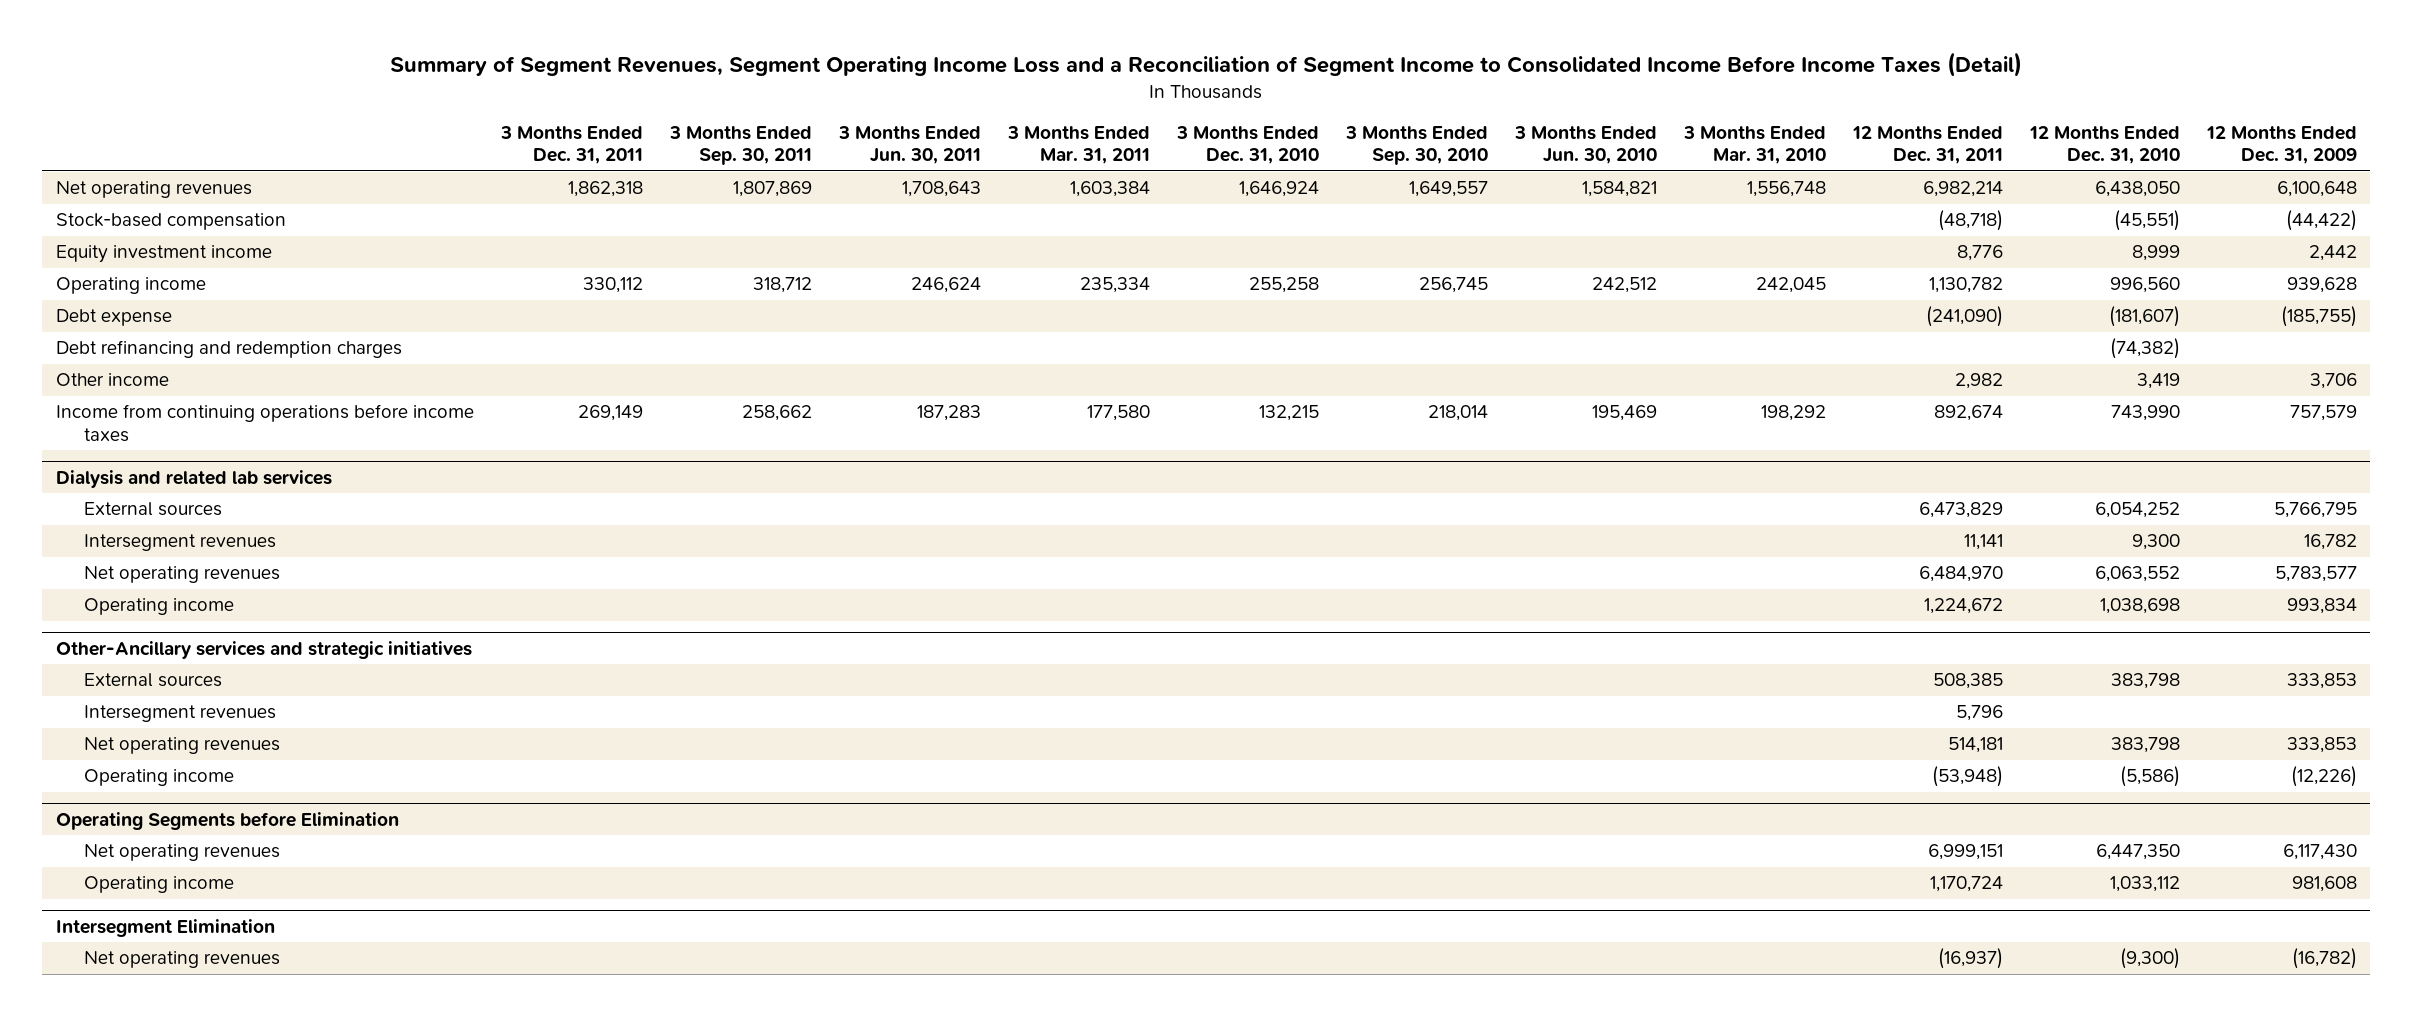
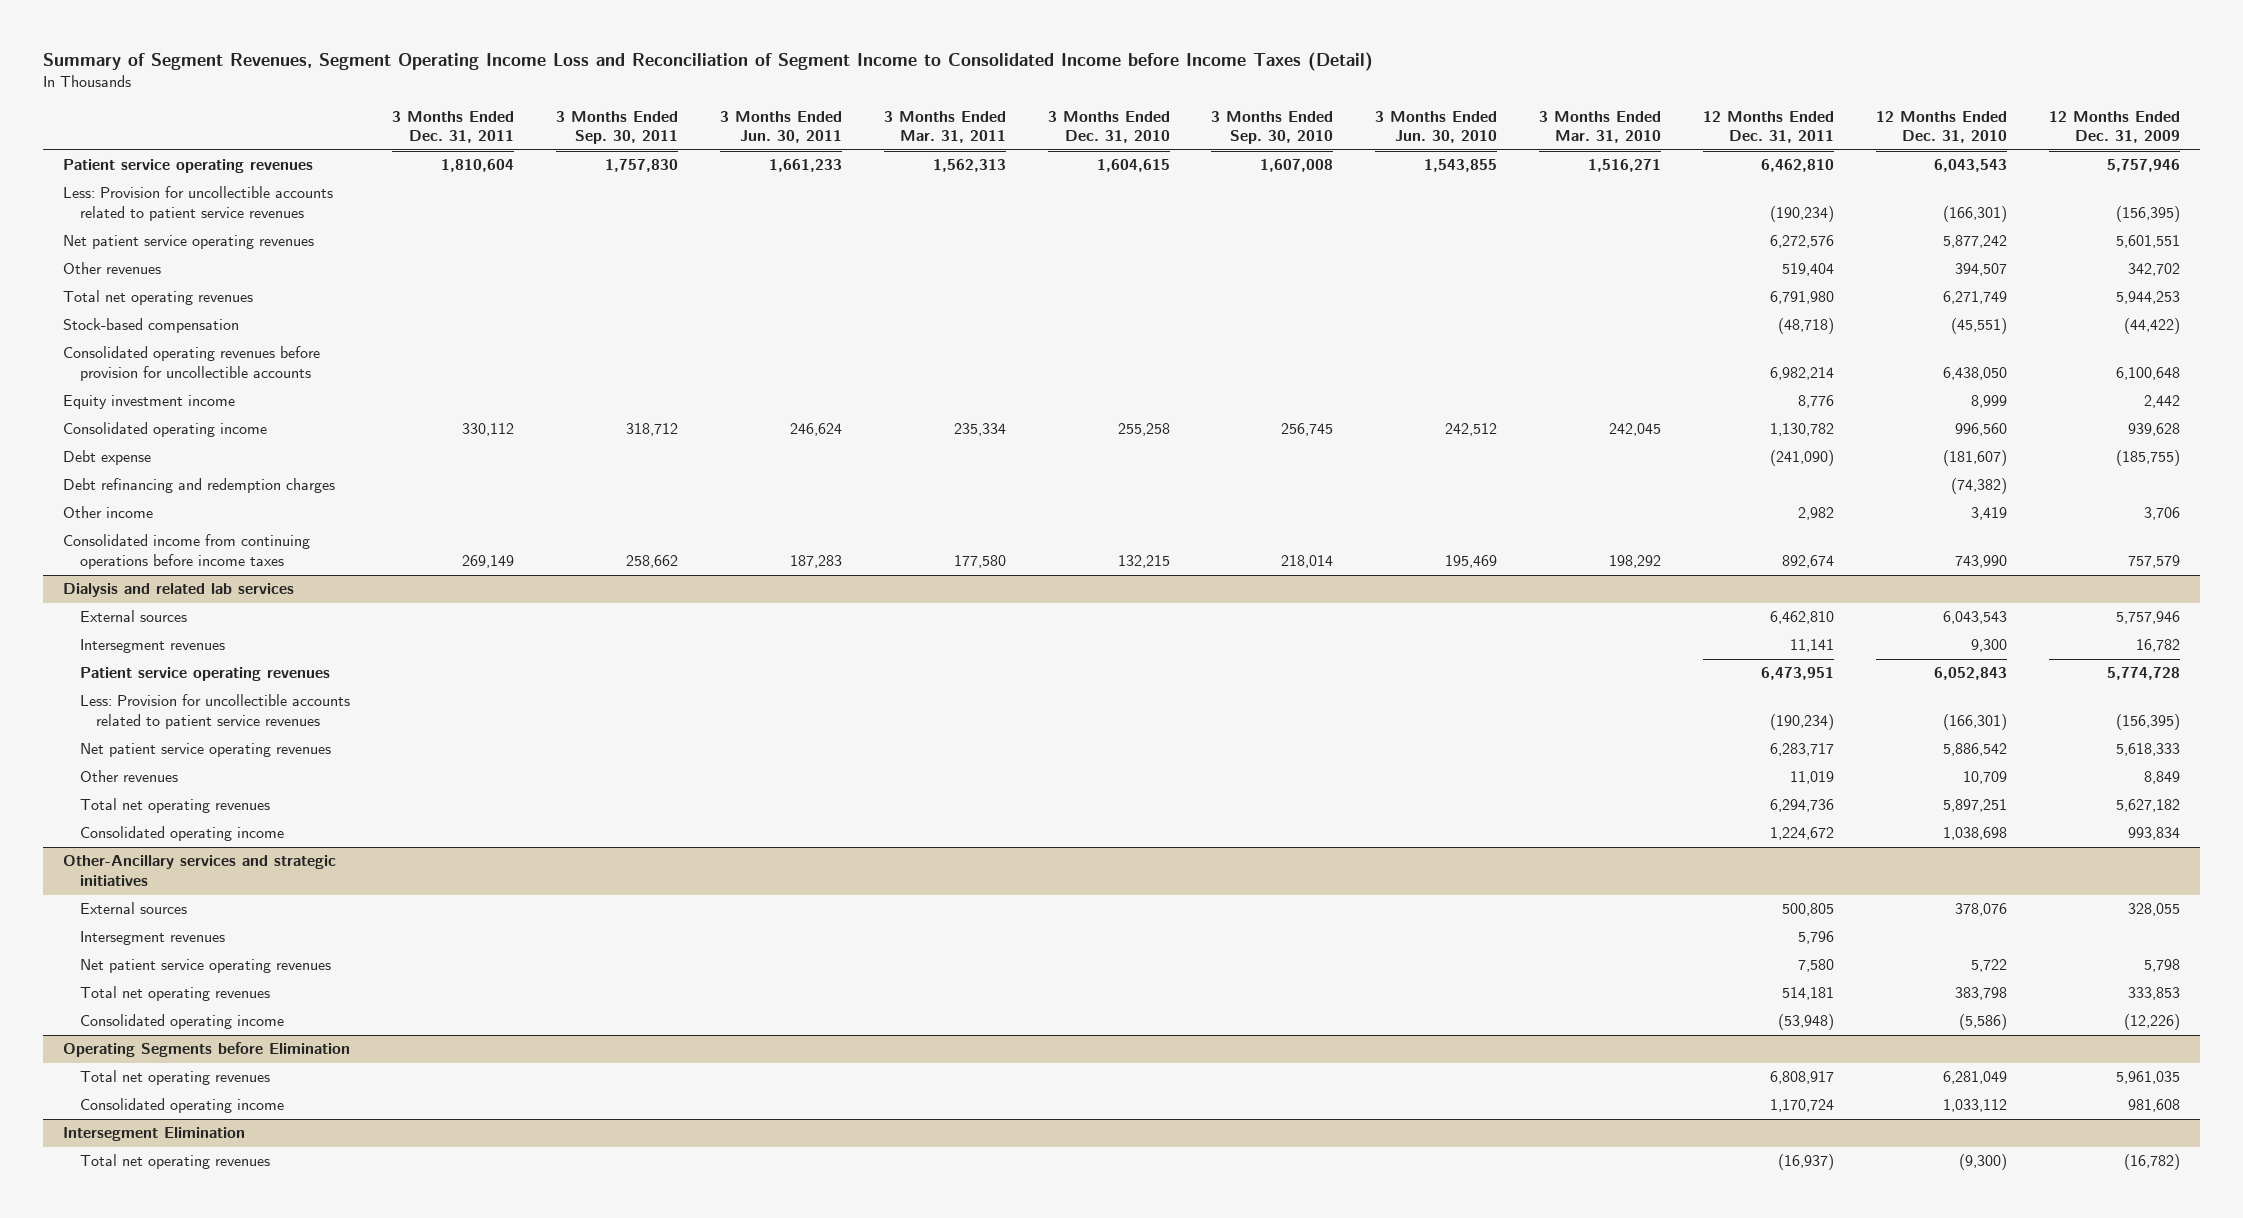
- Summary of Segment Revenues, Segment Operating Income Loss and a Reconciliation of Segment Income to Consolidated Income Before Income Taxes (Detail)
+ Summary of Segment Revenues, Segment Operating Income Loss and Reconciliation of Segment Income to Consolidated Income before Income Taxes (Detail)
- Net operating revenues | 1,862,318 | 1,807,869 | 1,708,643 | 1,603,384 | 1,646,924 | 1,649,557 | 1,584,821 | 1,556,748 | 6,982,214 | 6,438,050 | 6,100,648
+ Patient service operating revenues | 1,810,604 | 1,757,830 | 1,661,233 | 1,562,313 | 1,604,615 | 1,607,008 | 1,543,855 | 1,516,271 | 6,462,810 | 6,043,543 | 5,757,946
+ Less: Provision for uncollectible accounts related to patient service revenues | | | | | | | | | (190,234) | (166,301) | (156,395)
+ Net patient service operating revenues | | | | | | | | | 6,272,576 | 5,877,242 | 5,601,551
+ Other revenues | | | | | | | | | 519,404 | 394,507 | 342,702
+ Total net operating revenues | | | | | | | | | 6,791,980 | 6,271,749 | 5,944,253
+ Consolidated operating revenues before provision for uncollectible accounts | | | | | | | | | 6,982,214 | 6,438,050 | 6,100,648
- Operating income | 330,112 | 318,712 | 246,624 | 235,334 | 255,258 | 256,745 | 242,512 | 242,045 | 1,130,782 | 996,560 | 939,628
+ Consolidated operating income | 330,112 | 318,712 | 246,624 | 235,334 | 255,258 | 256,745 | 242,512 | 242,045 | 1,130,782 | 996,560 | 939,628
- Income from continuing operations before income taxes | 269,149 | 258,662 | 187,283 | 177,580 | 132,215 | 218,014 | 195,469 | 198,292 | 892,674 | 743,990 | 757,579
+ Consolidated income from continuing operations before income taxes | 269,149 | 258,662 | 187,283 | 177,580 | 132,215 | 218,014 | 195,469 | 198,292 | 892,674 | 743,990 | 757,579
@ Dialysis and related lab services
- External sources | | | | | | | | | 6,473,829 | 6,054,252 | 5,766,795
+ External sources | | | | | | | | | 6,462,810 | 6,043,543 | 5,757,946
- Net operating revenues | | | | | | | | | 6,484,970 | 6,063,552 | 5,783,577
- Operating income | | | | | | | | | 1,224,672 | 1,038,698 | 993,834
+ Patient service operating revenues | | | | | | | | | 6,473,951 | 6,052,843 | 5,774,728
+ Less: Provision for uncollectible accounts related to patient service revenues | | | | | | | | | (190,234) | (166,301) | (156,395)
+ Net patient service operating revenues | | | | | | | | | 6,283,717 | 5,886,542 | 5,618,333
+ Other revenues | | | | | | | | | 11,019 | 10,709 | 8,849
+ Total net operating revenues | | | | | | | | | 6,294,736 | 5,897,251 | 5,627,182
+ Consolidated operating income | | | | | | | | | 1,224,672 | 1,038,698 | 993,834
@ Other-Ancillary services and strategic initiatives
- External sources | | | | | | | | | 508,385 | 383,798 | 333,853
+ External sources | | | | | | | | | 500,805 | 378,076 | 328,055
- Net operating revenues | | | | | | | | | 514,181 | 383,798 | 333,853
- Operating income | | | | | | | | | (53,948) | (5,586) | (12,226)
+ Net patient service operating revenues | | | | | | | | | 7,580 | 5,722 | 5,798
+ Total net operating revenues | | | | | | | | | 514,181 | 383,798 | 333,853
+ Consolidated operating income | | | | | | | | | (53,948) | (5,586) | (12,226)
@ Operating Segments before Elimination
- Net operating revenues | | | | | | | | | 6,999,151 | 6,447,350 | 6,117,430
- Operating income | | | | | | | | | 1,170,724 | 1,033,112 | 981,608
+ Total net operating revenues | | | | | | | | | 6,808,917 | 6,281,049 | 5,961,035
+ Consolidated operating income | | | | | | | | | 1,170,724 | 1,033,112 | 981,608
@ Intersegment Elimination
- Net operating revenues | | | | | | | | | (16,937) | (9,300) | (16,782)
+ Total net operating revenues | | | | | | | | | (16,937) | (9,300) | (16,782)

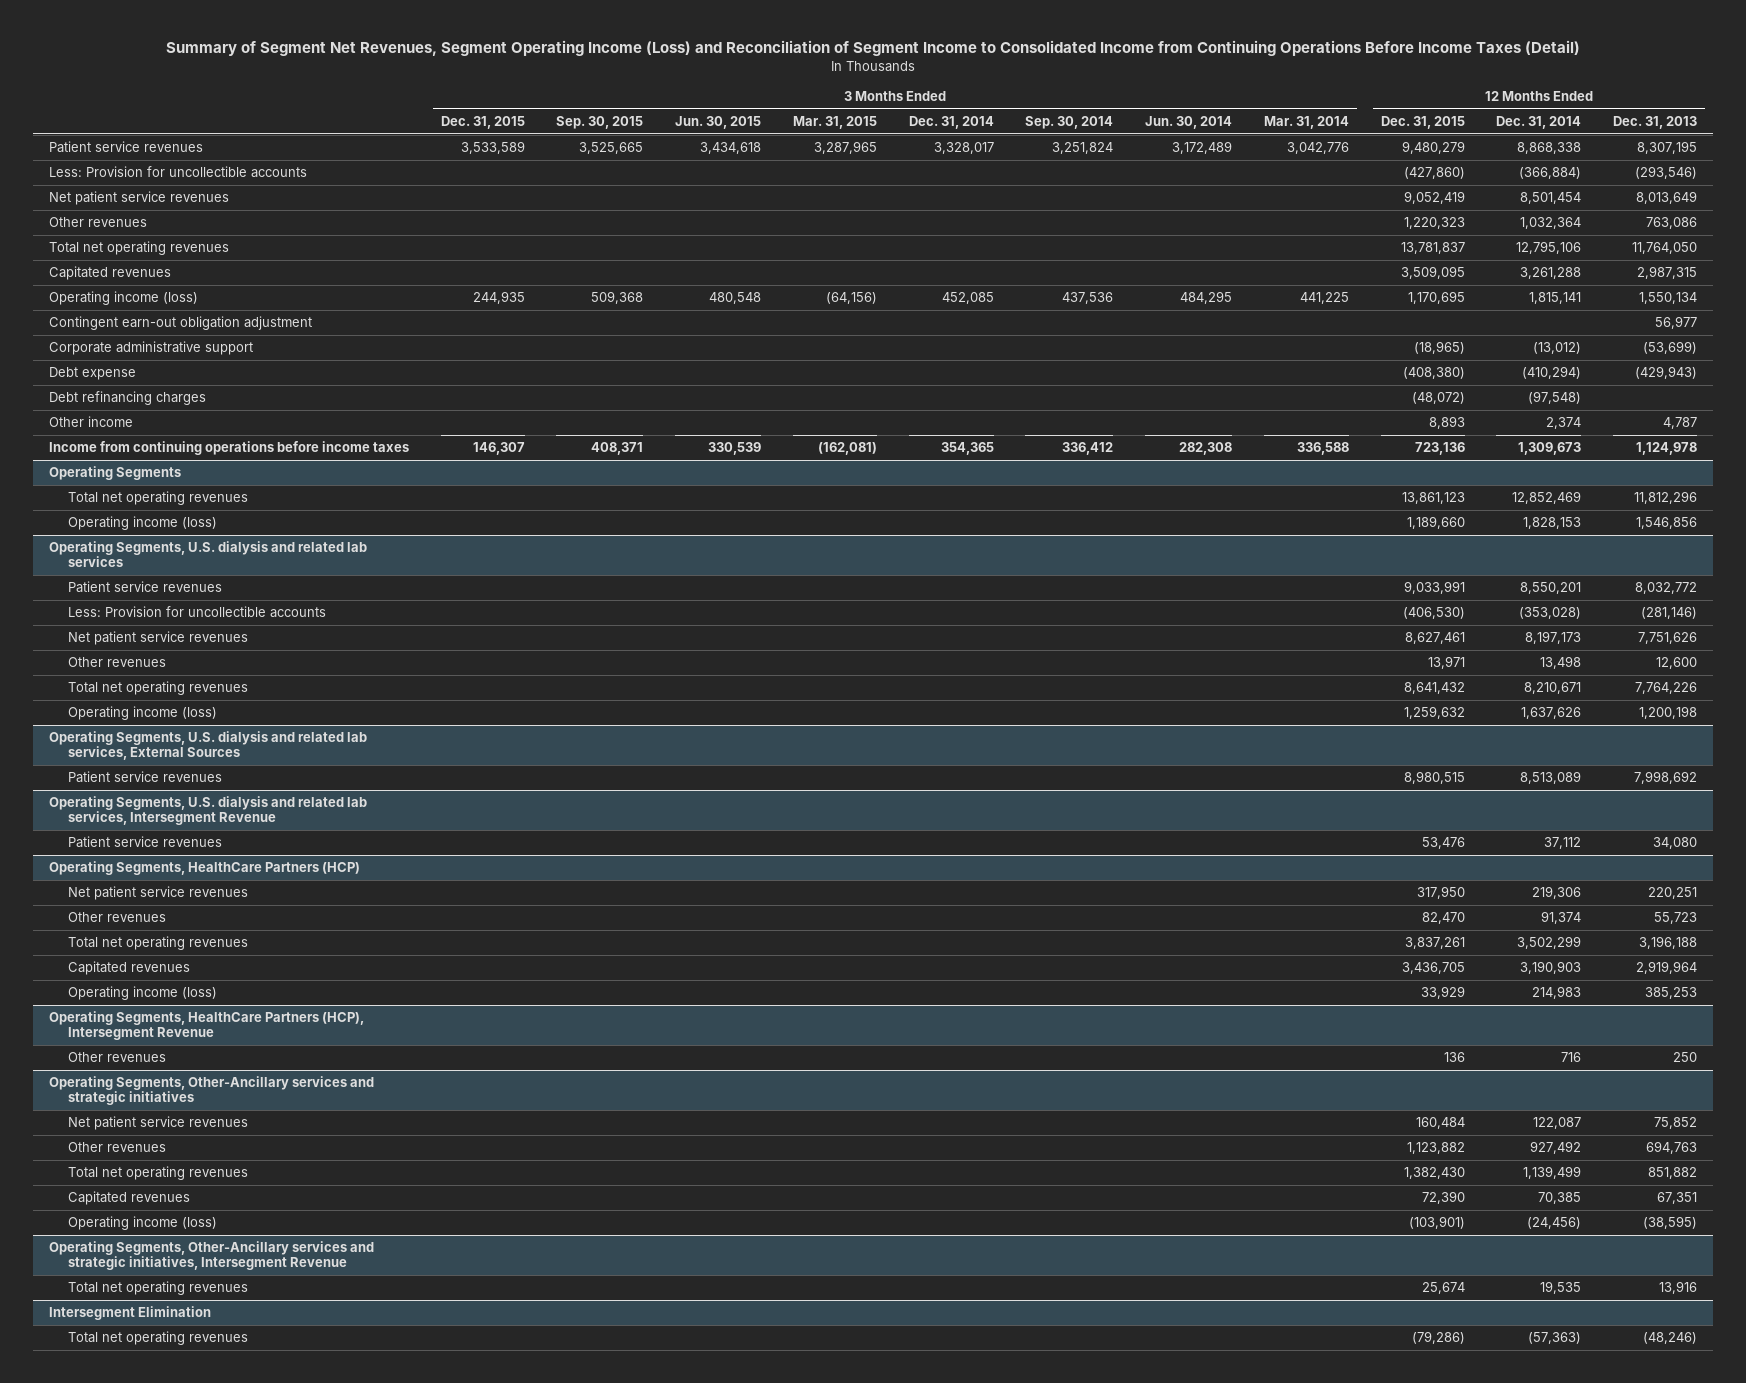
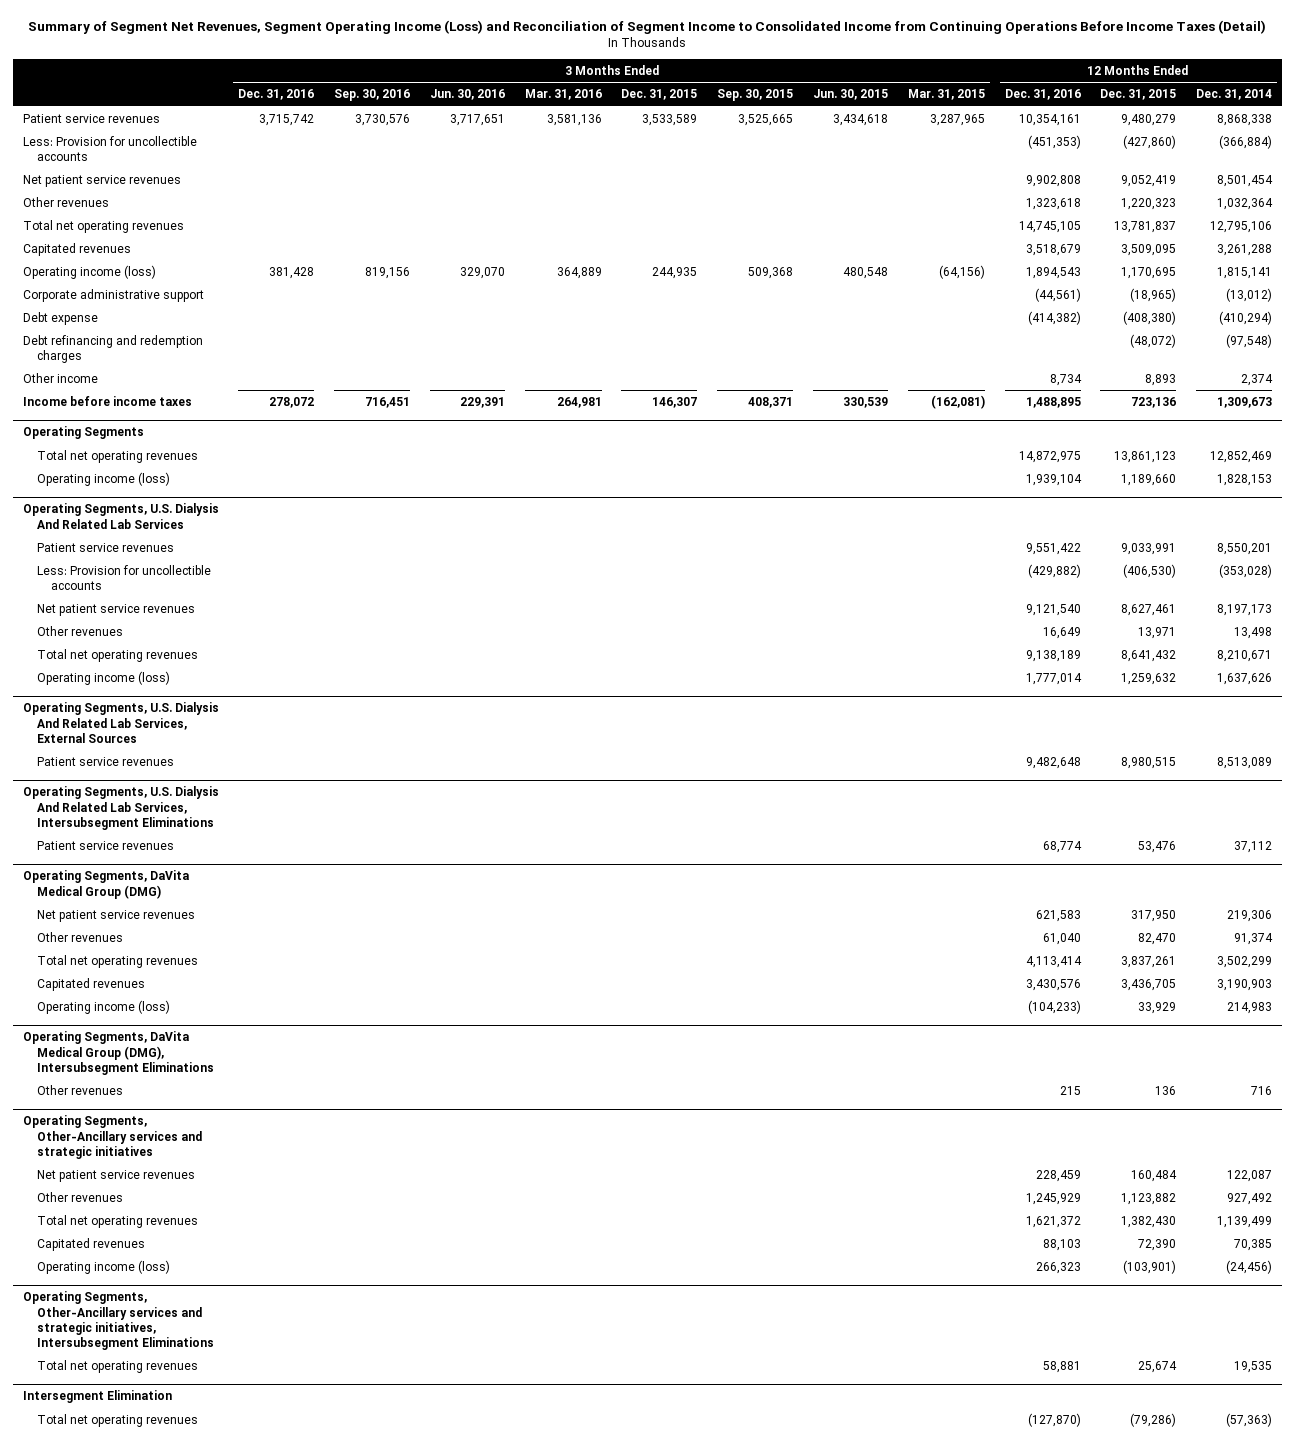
- | 3 Months Ended Dec. 31, 2015 | 3 Months Ended Sep. 30, 2015 | 3 Months Ended Jun. 30, 2015 | 3 Months Ended Mar. 31, 2015 | 3 Months Ended Dec. 31, 2014 | 3 Months Ended Sep. 30, 2014 | 3 Months Ended Jun. 30, 2014 | 3 Months Ended Mar. 31, 2014 | 12 Months Ended Dec. 31, 2015 | 12 Months Ended Dec. 31, 2014 | 12 Months Ended Dec. 31, 2013
+ | 3 Months Ended Dec. 31, 2016 | 3 Months Ended Sep. 30, 2016 | 3 Months Ended Jun. 30, 2016 | 3 Months Ended Mar. 31, 2016 | 3 Months Ended Dec. 31, 2015 | 3 Months Ended Sep. 30, 2015 | 3 Months Ended Jun. 30, 2015 | 3 Months Ended Mar. 31, 2015 | 12 Months Ended Dec. 31, 2016 | 12 Months Ended Dec. 31, 2015 | 12 Months Ended Dec. 31, 2014
- Contingent earn-out obligation adjustment | | | | | | | | | | | 56,977
- Debt refinancing charges | | | | | | | | | (48,072) | (97,548) |
+ Debt refinancing and redemption charges | | | | | | | | | | (48,072) | (97,548)
- Income from continuing operations before income taxes | 146,307 | 408,371 | 330,539 | (162,081) | 354,365 | 336,412 | 282,308 | 336,588 | 723,136 | 1,309,673 | 1,124,978
+ Income before income taxes | 278,072 | 716,451 | 229,391 | 264,981 | 146,307 | 408,371 | 330,539 | (162,081) | 1,488,895 | 723,136 | 1,309,673
- Operating Segments, U.S. dialysis and related lab services
+ Operating Segments, U.S. Dialysis And Related Lab Services
- Operating Segments, U.S. dialysis and related lab services, External Sources
+ Operating Segments, U.S. Dialysis And Related Lab Services, External Sources
- Operating Segments, U.S. dialysis and related lab services, Intersegment Revenue
+ Operating Segments, U.S. Dialysis And Related Lab Services, Intersubsegment Eliminations
- Operating Segments, HealthCare Partners (HCP)
+ Operating Segments, DaVita Medical Group (DMG)
- Operating Segments, HealthCare Partners (HCP), Intersegment Revenue
+ Operating Segments, DaVita Medical Group (DMG), Intersubsegment Eliminations
- Operating Segments, Other-Ancillary services and strategic initiatives, Intersegment Revenue
+ Operating Segments, Other-Ancillary services and strategic initiatives, Intersubsegment Eliminations

